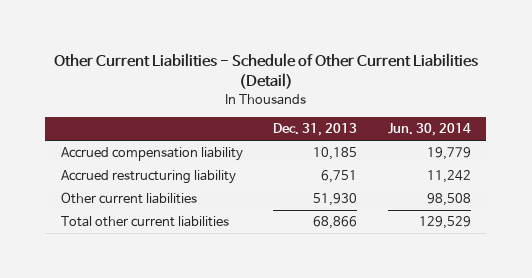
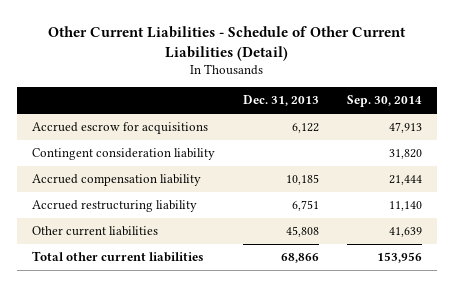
- | Dec. 31, 2013 | Jun. 30, 2014
+ | Dec. 31, 2013 | Sep. 30, 2014
+ Accrued escrow for acquisitions | 6,122 | 47,913
+ Contingent consideration liability | | 31,820
- Other current liabilities | 51,930 | 98,508
+ Other current liabilities | 45,808 | 41,639

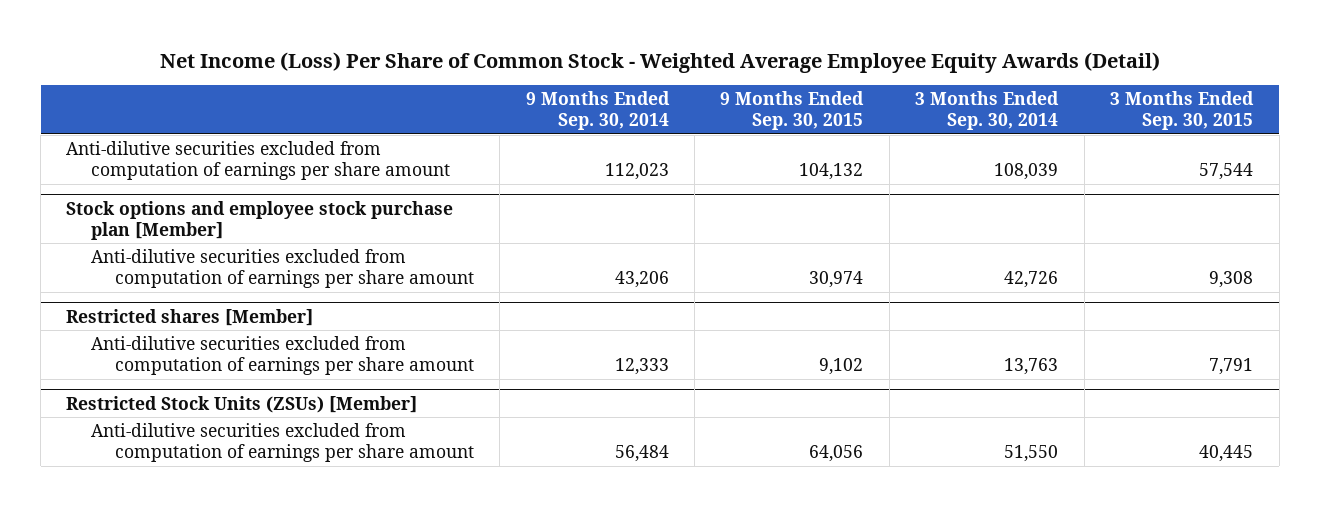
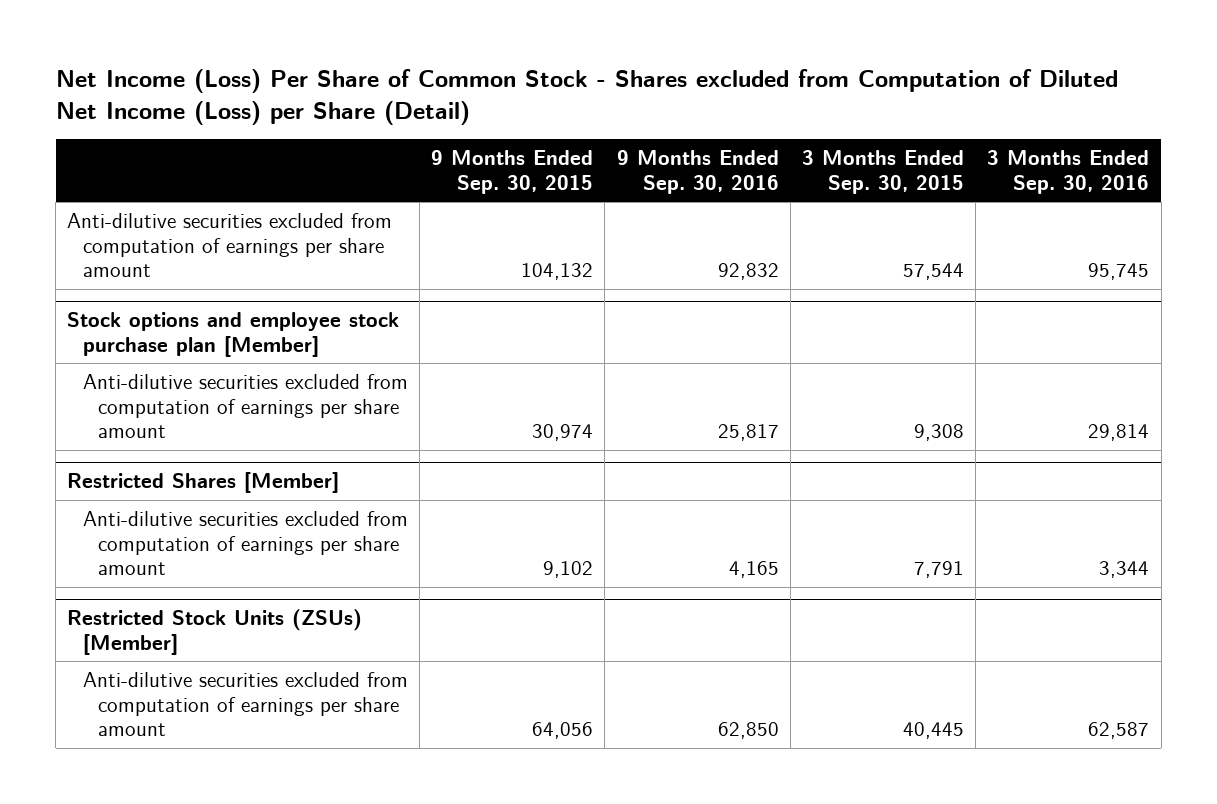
- Net Income (Loss) Per Share of Common Stock - Weighted Average Employee Equity Awards (Detail)
+ Net Income (Loss) Per Share of Common Stock - Shares excluded from Computation of Diluted Net Income (Loss) per Share (Detail)
- | 9 Months Ended Sep. 30, 2014 | 9 Months Ended Sep. 30, 2015 | 3 Months Ended Sep. 30, 2014 | 3 Months Ended Sep. 30, 2015
+ | 9 Months Ended Sep. 30, 2015 | 9 Months Ended Sep. 30, 2016 | 3 Months Ended Sep. 30, 2015 | 3 Months Ended Sep. 30, 2016
- Restricted shares [Member]
+ Restricted Shares [Member]

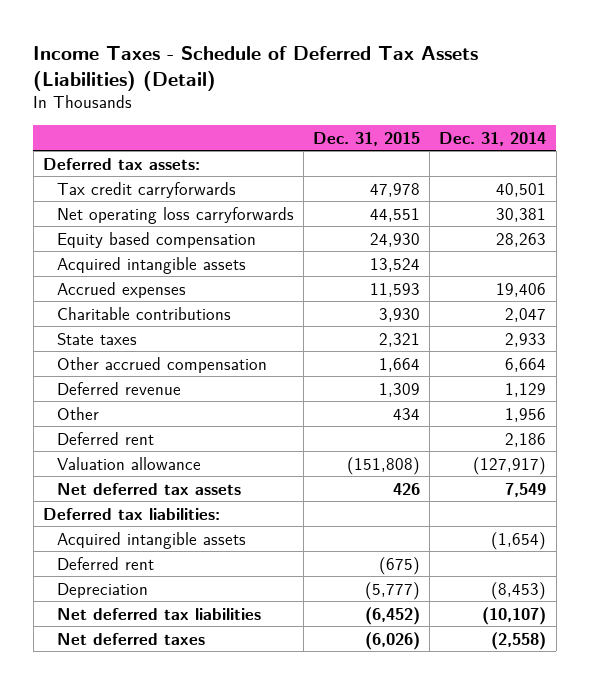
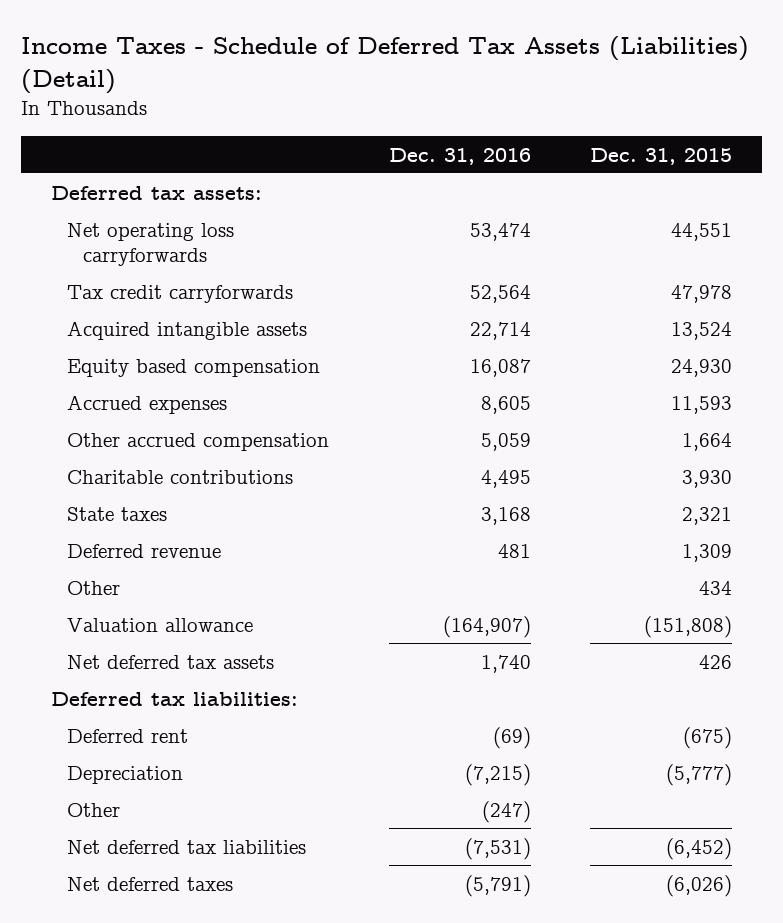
- | Dec. 31, 2015 | Dec. 31, 2014
+ | Dec. 31, 2016 | Dec. 31, 2015
moved down: Tax credit carryforwards | 52,564 | 47,978
moved down: Equity based compensation | 16,087 | 24,930
moved up: Other accrued compensation | 5,059 | 1,664
- Deferred rent | | 2,186
- Acquired intangible assets | | (1,654)
+ Other | (247) |

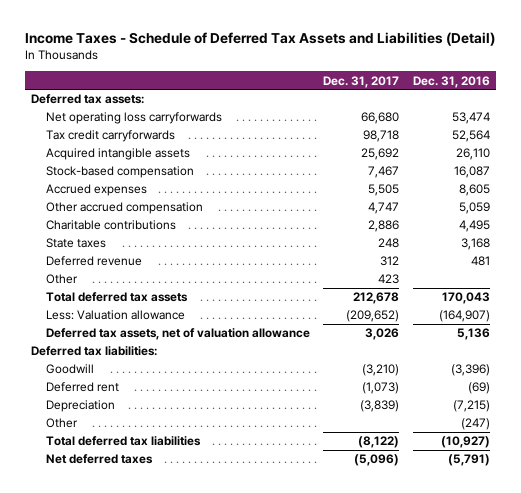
- Income Taxes - Schedule of Deferred Tax Assets (Liabilities) (Detail)
+ Income Taxes - Schedule of Deferred Tax Assets and Liabilities (Detail)
- | Dec. 31, 2016 | Dec. 31, 2015
+ | Dec. 31, 2017 | Dec. 31, 2016
- Acquired intangible assets | 22,714 | 13,524
- Equity based compensation | 16,087 | 24,930
+ Acquired intangible assets | 25,692 | 26,110
+ Stock-based compensation | 7,467 | 16,087
- Valuation allowance | (164,907) | (151,808)
- Net deferred tax assets | 1,740 | 426
+ Total deferred tax assets | 212,678 | 170,043
+ Less: Valuation allowance | (209,652) | (164,907)
+ Deferred tax assets, net of valuation allowance | 3,026 | 5,136
+ Goodwill | (3,210) | (3,396)
- Net deferred tax liabilities | (7,531) | (6,452)
+ Total deferred tax liabilities | (8,122) | (10,927)

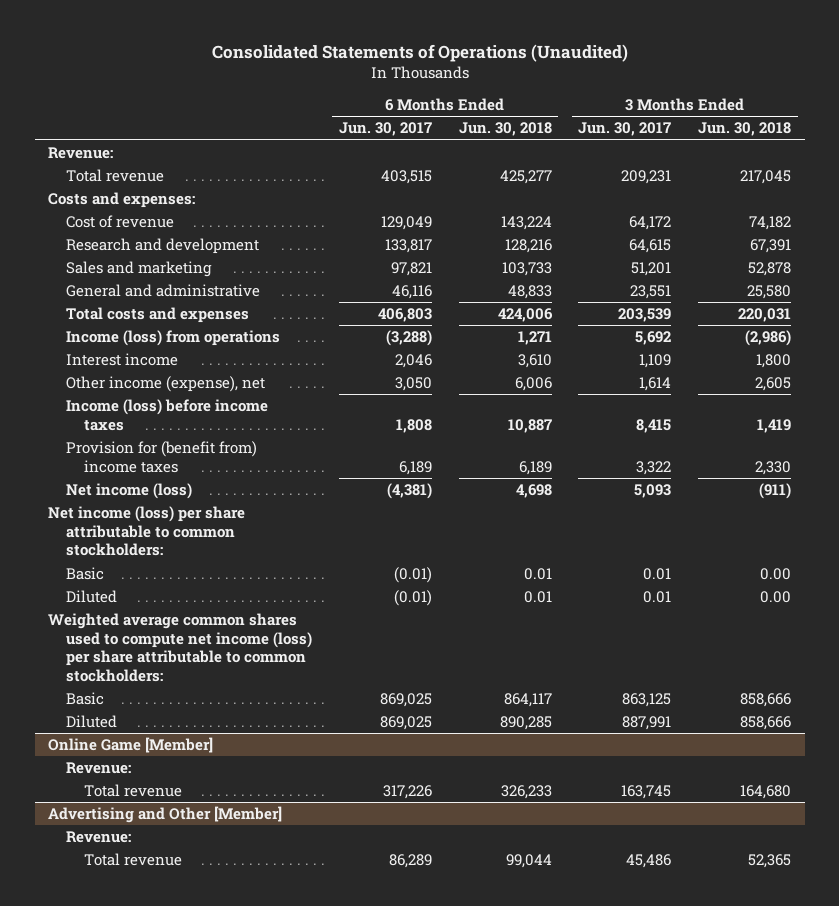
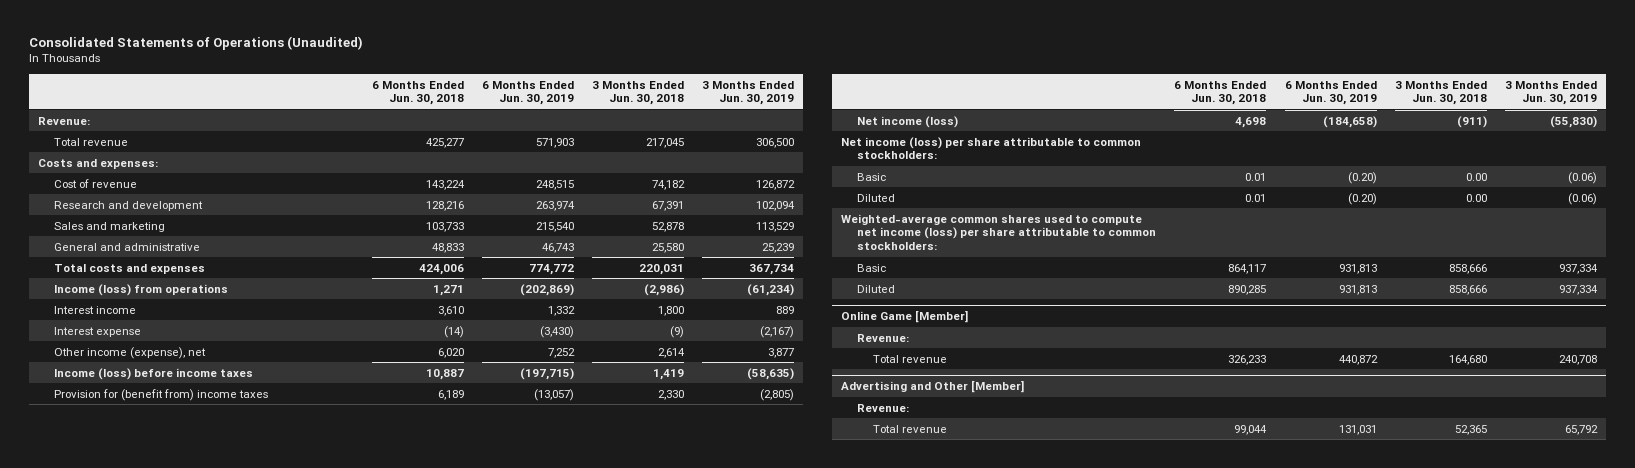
- | 6 Months Ended Jun. 30, 2017 | 6 Months Ended Jun. 30, 2018 | 3 Months Ended Jun. 30, 2017 | 3 Months Ended Jun. 30, 2018
+ | 6 Months Ended Jun. 30, 2018 | 6 Months Ended Jun. 30, 2019 | 3 Months Ended Jun. 30, 2018 | 3 Months Ended Jun. 30, 2019
- Other income (expense), net | 3,050 | 6,006 | 1,614 | 2,605
+ Interest expense | (14) | (3,430) | (9) | (2,167)
+ Other income (expense), net | 6,020 | 7,252 | 2,614 | 3,877
- Weighted average common shares used to compute net income (loss) per share attributable to common stockholders:
+ Weighted-average common shares used to compute net income (loss) per share attributable to common stockholders:

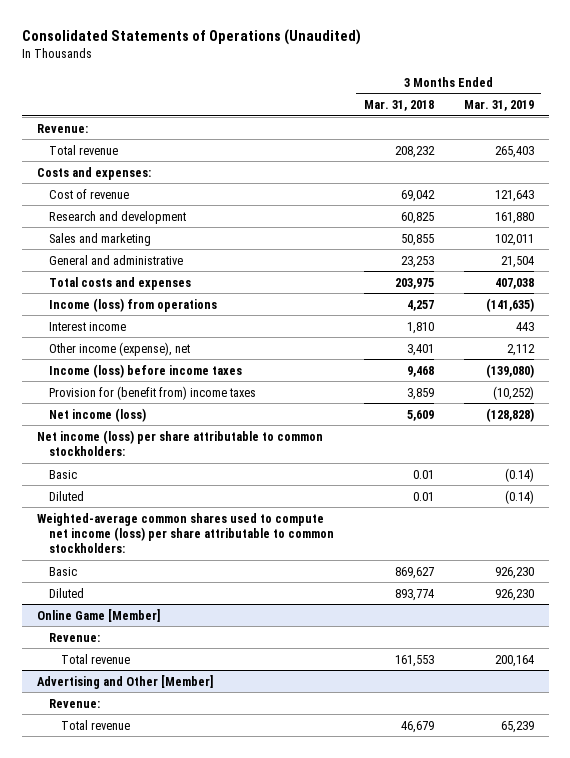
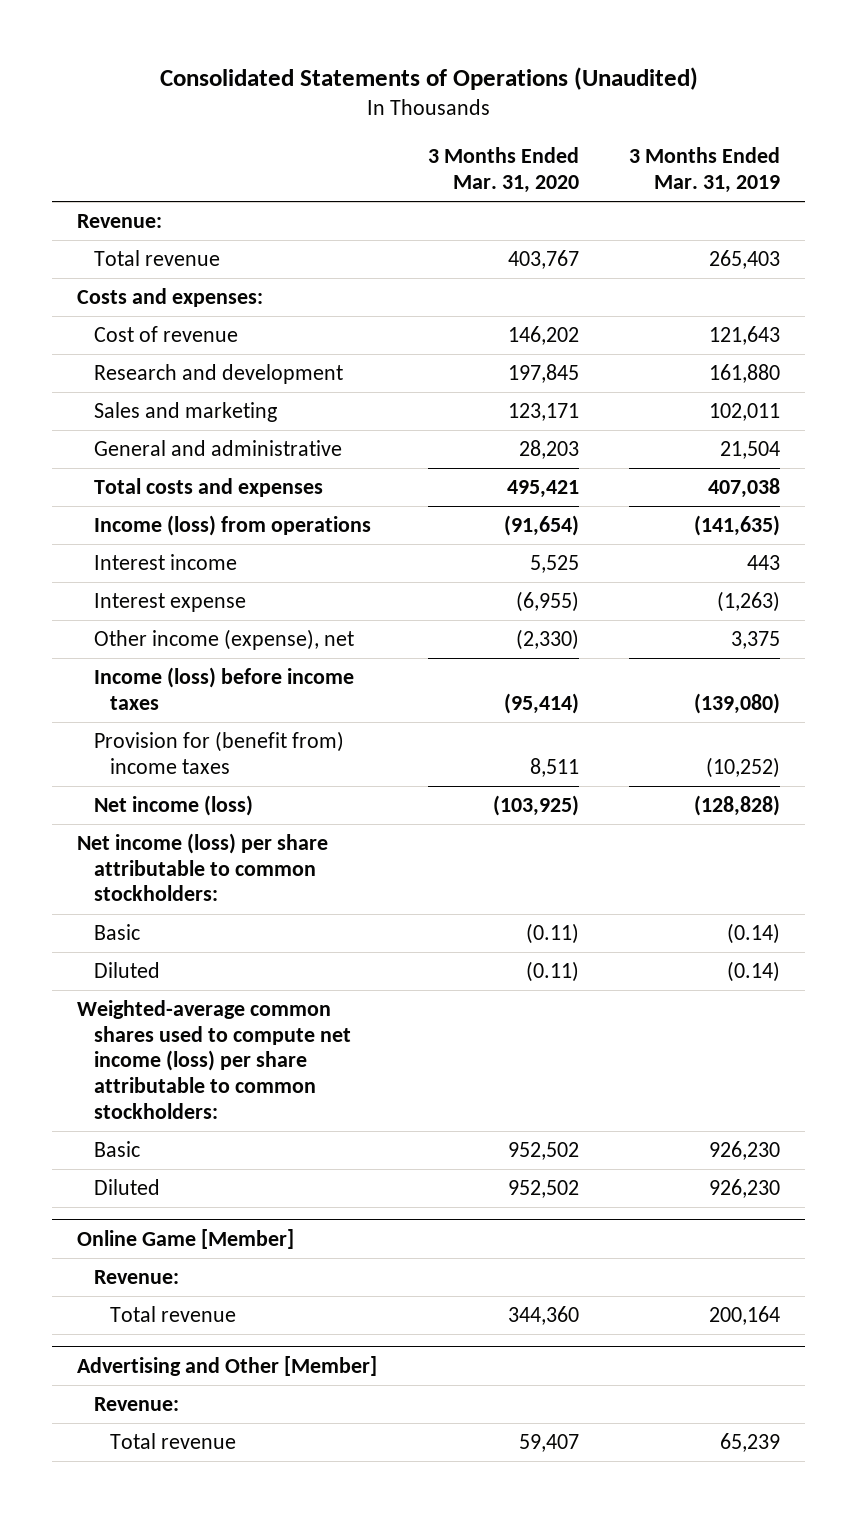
- | 3 Months Ended Mar. 31, 2018 | 3 Months Ended Mar. 31, 2019
+ | 3 Months Ended Mar. 31, 2020 | 3 Months Ended Mar. 31, 2019
- Other income (expense), net | 3,401 | 2,112
+ Interest expense | (6,955) | (1,263)
+ Other income (expense), net | (2,330) | 3,375

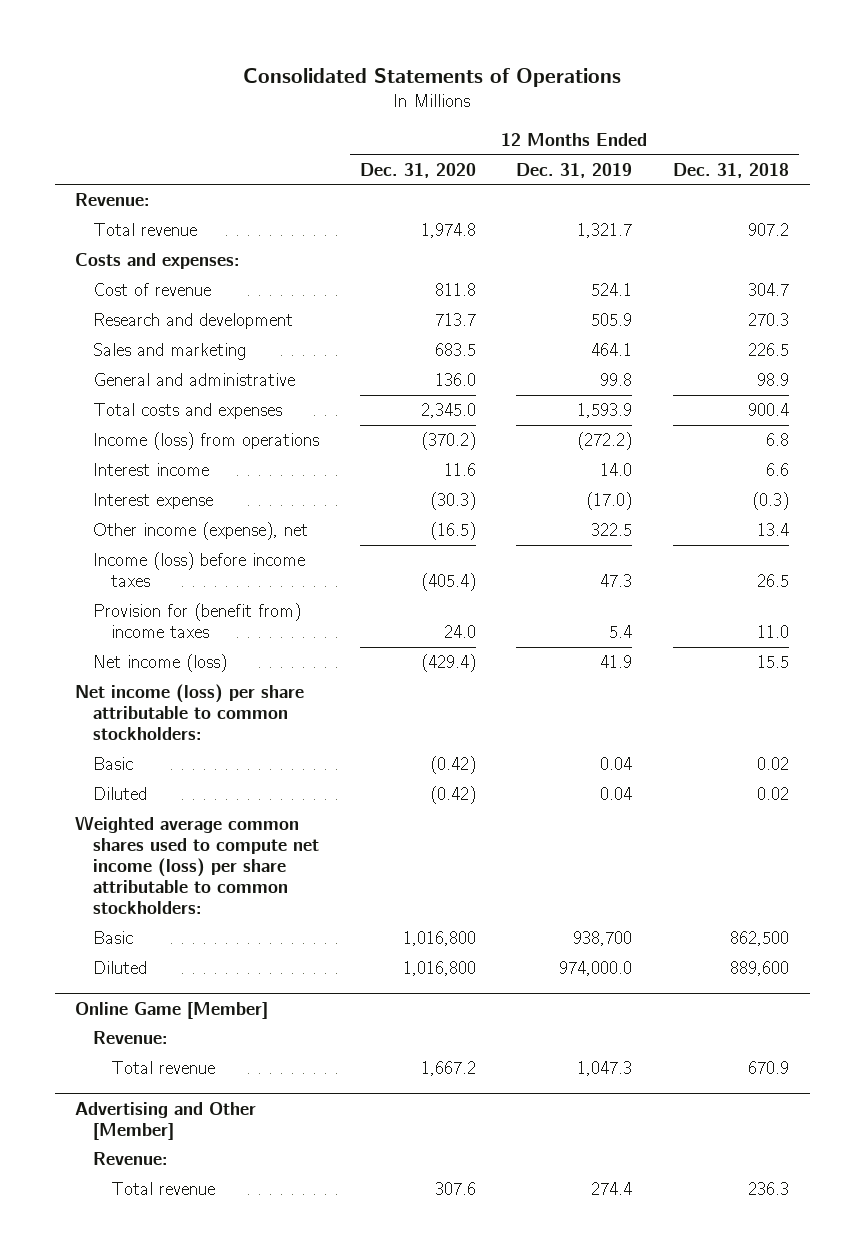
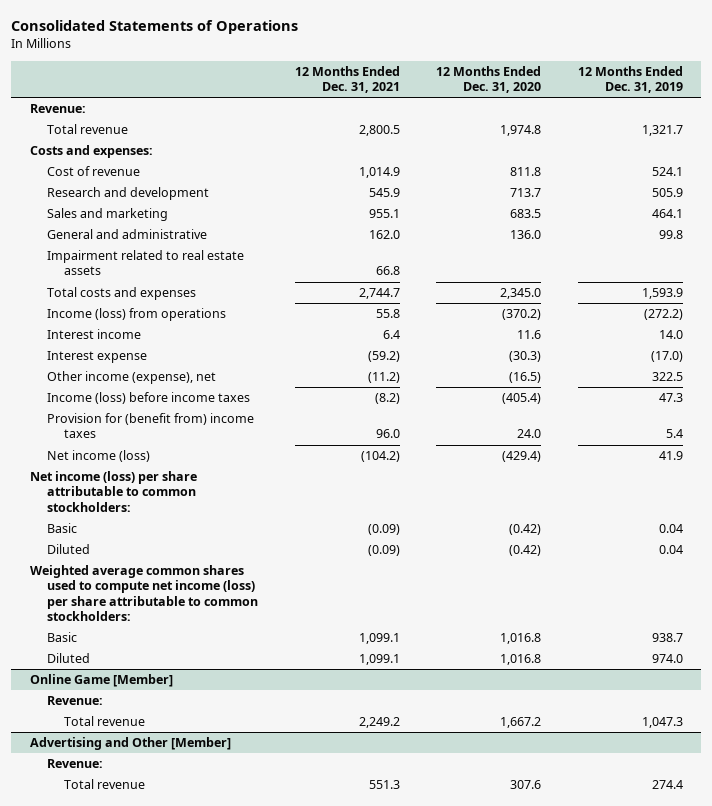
- | 12 Months Ended Dec. 31, 2020 | 12 Months Ended Dec. 31, 2019 | 12 Months Ended Dec. 31, 2018
+ | 12 Months Ended Dec. 31, 2021 | 12 Months Ended Dec. 31, 2020 | 12 Months Ended Dec. 31, 2019
+ Impairment related to real estate assets | 66.8 | |
- Basic | 1,016,800 | 938,700 | 862,500
- Diluted | 1,016,800 | 974,000.0 | 889,600
+ Basic | 1,099.1 | 1,016.8 | 938.7
+ Diluted | 1,099.1 | 1,016.8 | 974.0

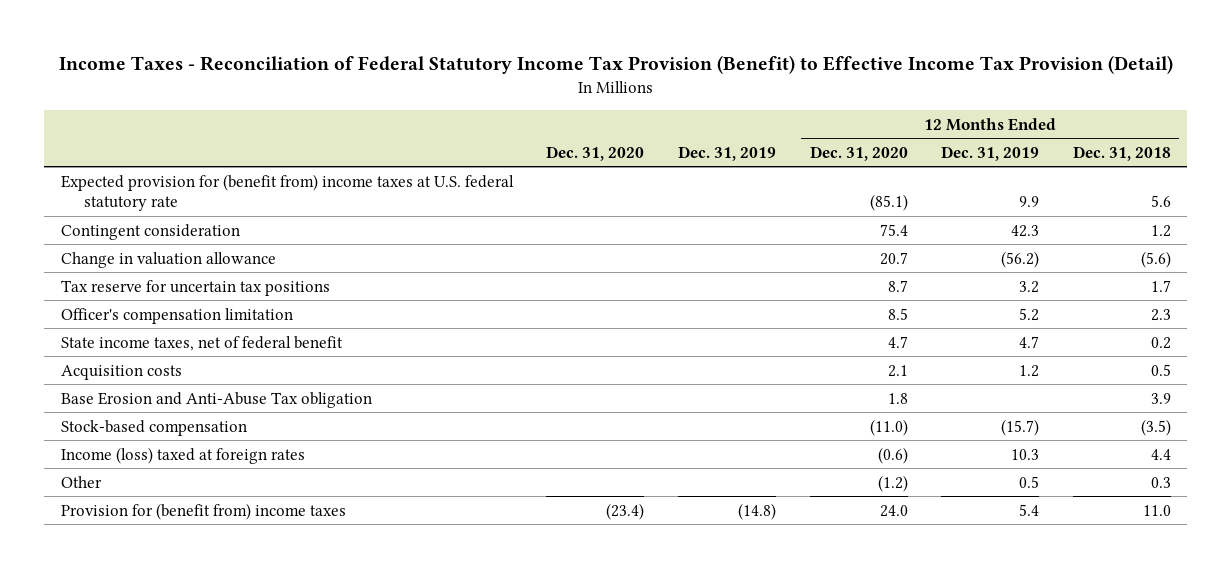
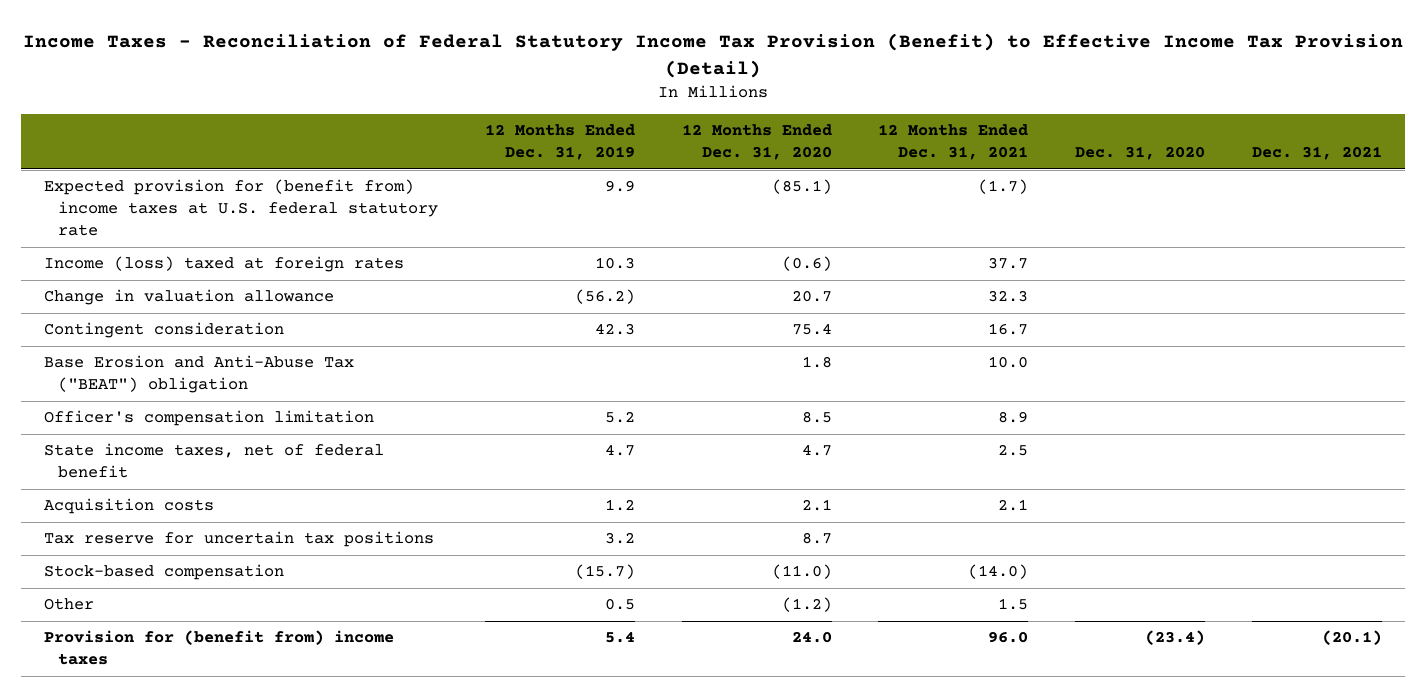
- | Dec. 31, 2020 | Dec. 31, 2019 | 12 Months Ended Dec. 31, 2020 | 12 Months Ended Dec. 31, 2019 | 12 Months Ended Dec. 31, 2018
+ | 12 Months Ended Dec. 31, 2019 | 12 Months Ended Dec. 31, 2020 | 12 Months Ended Dec. 31, 2021 | Dec. 31, 2020 | Dec. 31, 2021
moved up: Income (loss) taxed at foreign rates | 10.3 | (0.6) | 37.7 | |
moved down: Contingent consideration | 42.3 | 75.4 | 16.7 | |
+ Base Erosion and Anti-Abuse Tax ("BEAT") obligation | | 1.8 | 10.0 | |
- Base Erosion and Anti-Abuse Tax obligation | | | 1.8 | | 3.9
moved down: Tax reserve for uncertain tax positions | 3.2 | 8.7 | | |

